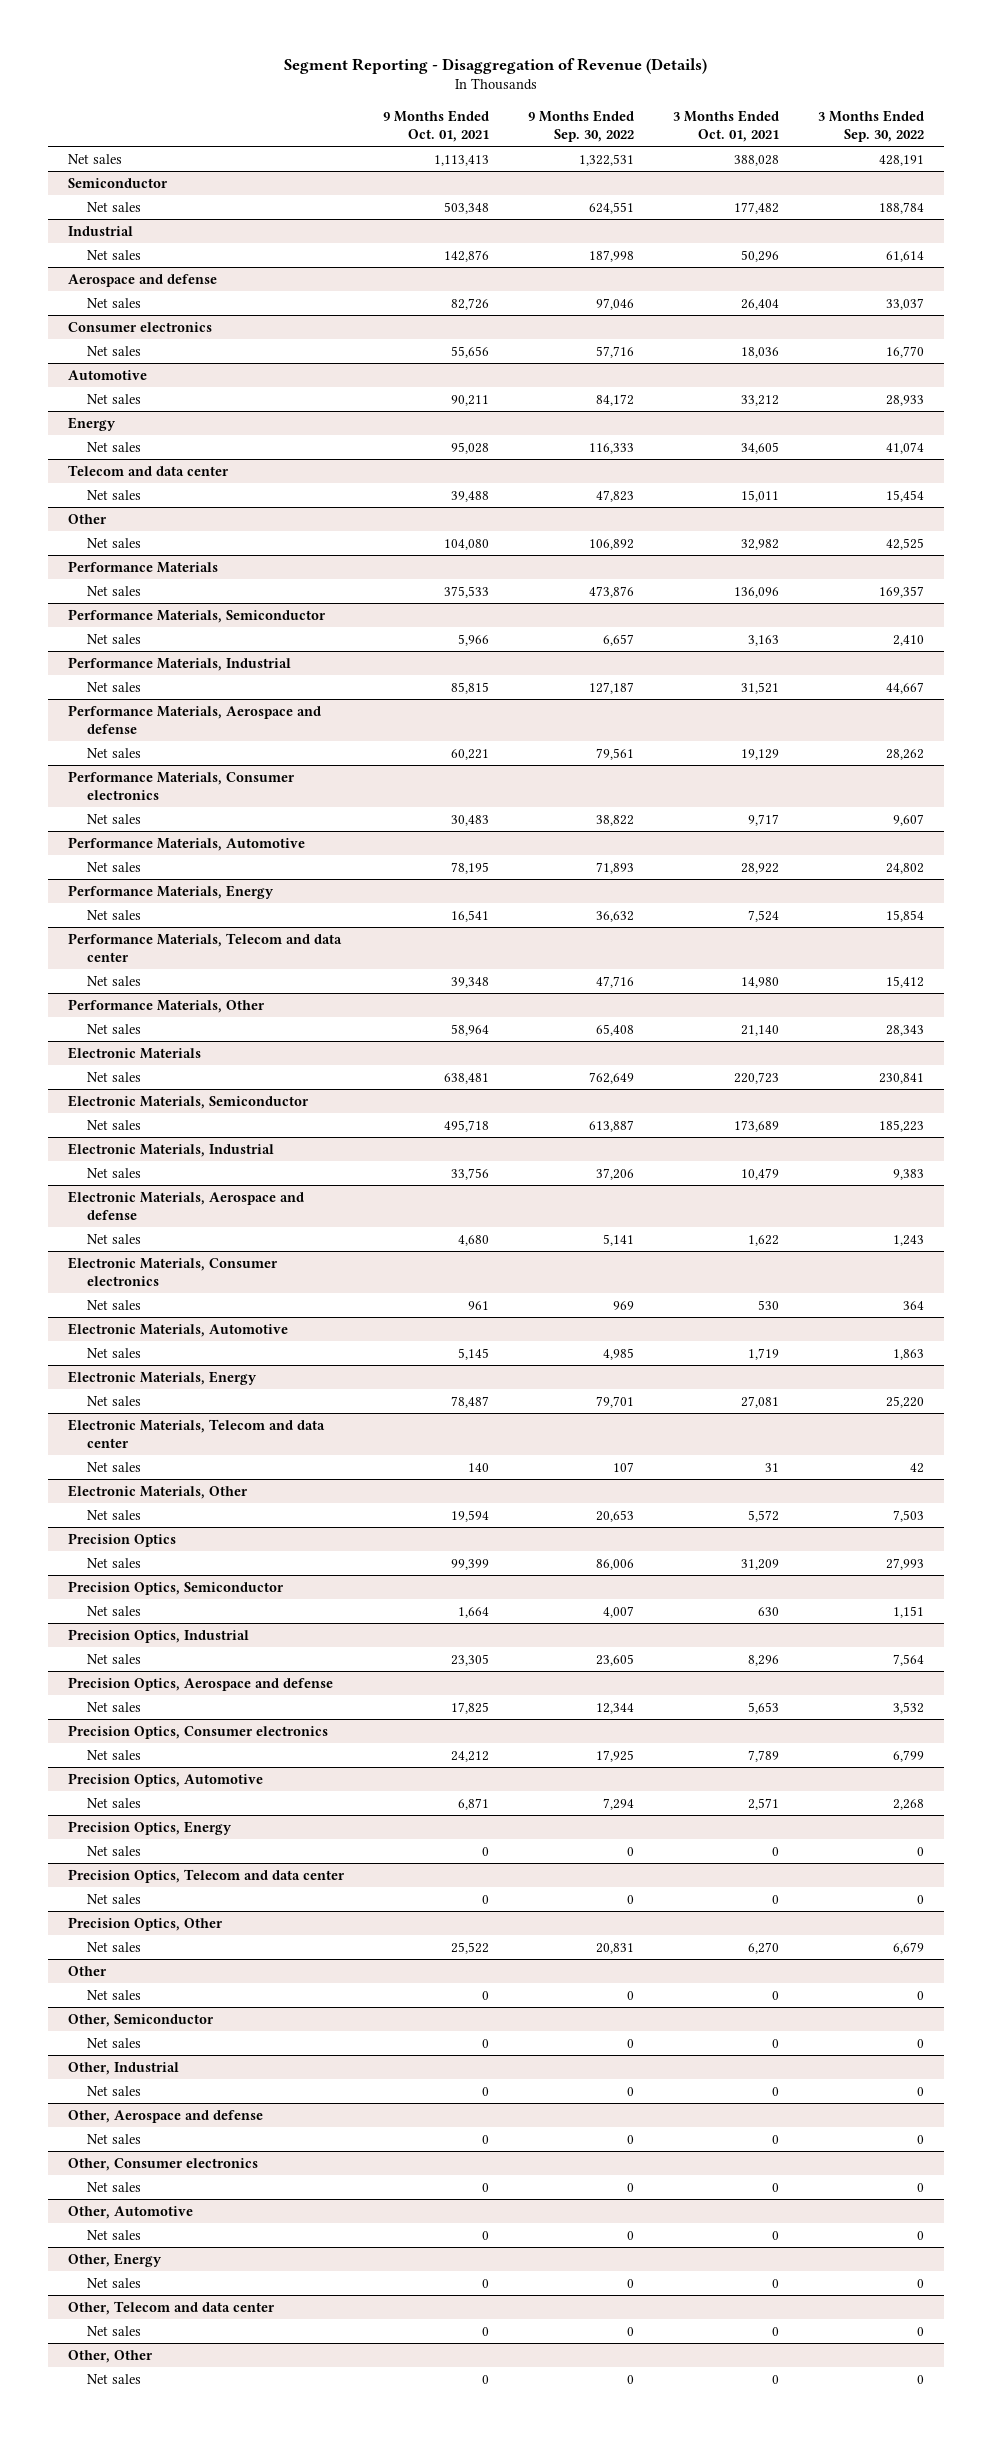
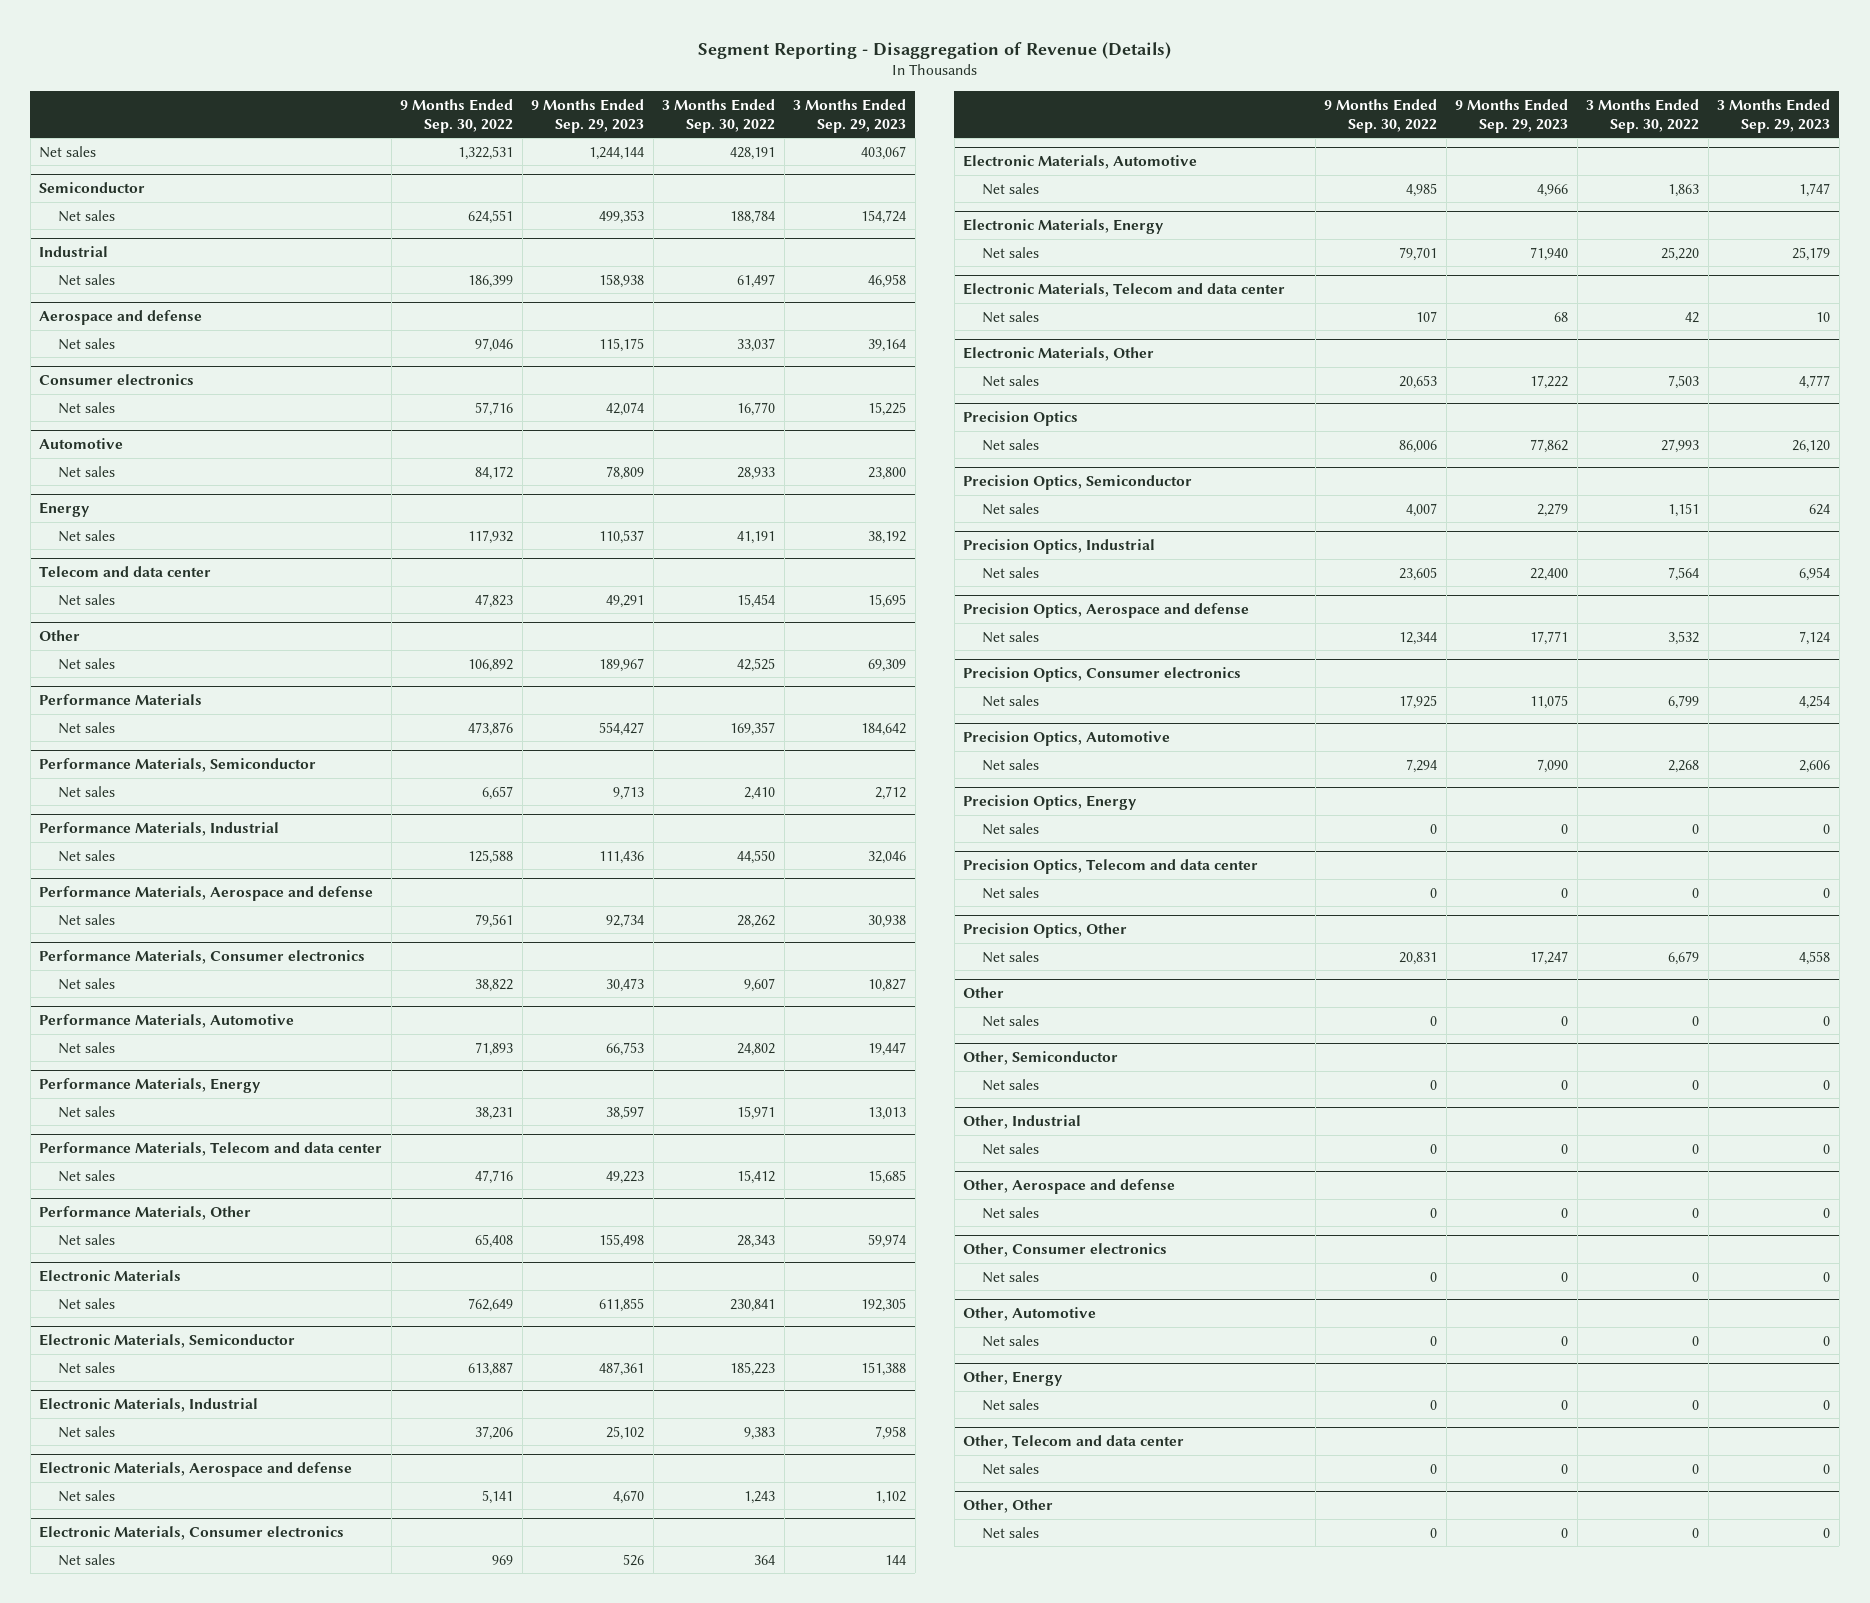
- | 9 Months Ended Oct. 01, 2021 | 9 Months Ended Sep. 30, 2022 | 3 Months Ended Oct. 01, 2021 | 3 Months Ended Sep. 30, 2022
+ | 9 Months Ended Sep. 30, 2022 | 9 Months Ended Sep. 29, 2023 | 3 Months Ended Sep. 30, 2022 | 3 Months Ended Sep. 29, 2023
@ Industrial
- Net sales | 142,876 | 187,998 | 50,296 | 61,614
+ Net sales | 186,399 | 158,938 | 61,497 | 46,958
@ Energy
- Net sales | 95,028 | 116,333 | 34,605 | 41,074
+ Net sales | 117,932 | 110,537 | 41,191 | 38,192
@ Performance Materials, Industrial
- Net sales | 85,815 | 127,187 | 31,521 | 44,667
+ Net sales | 125,588 | 111,436 | 44,550 | 32,046
@ Performance Materials, Energy
- Net sales | 16,541 | 36,632 | 7,524 | 15,854
+ Net sales | 38,231 | 38,597 | 15,971 | 13,013

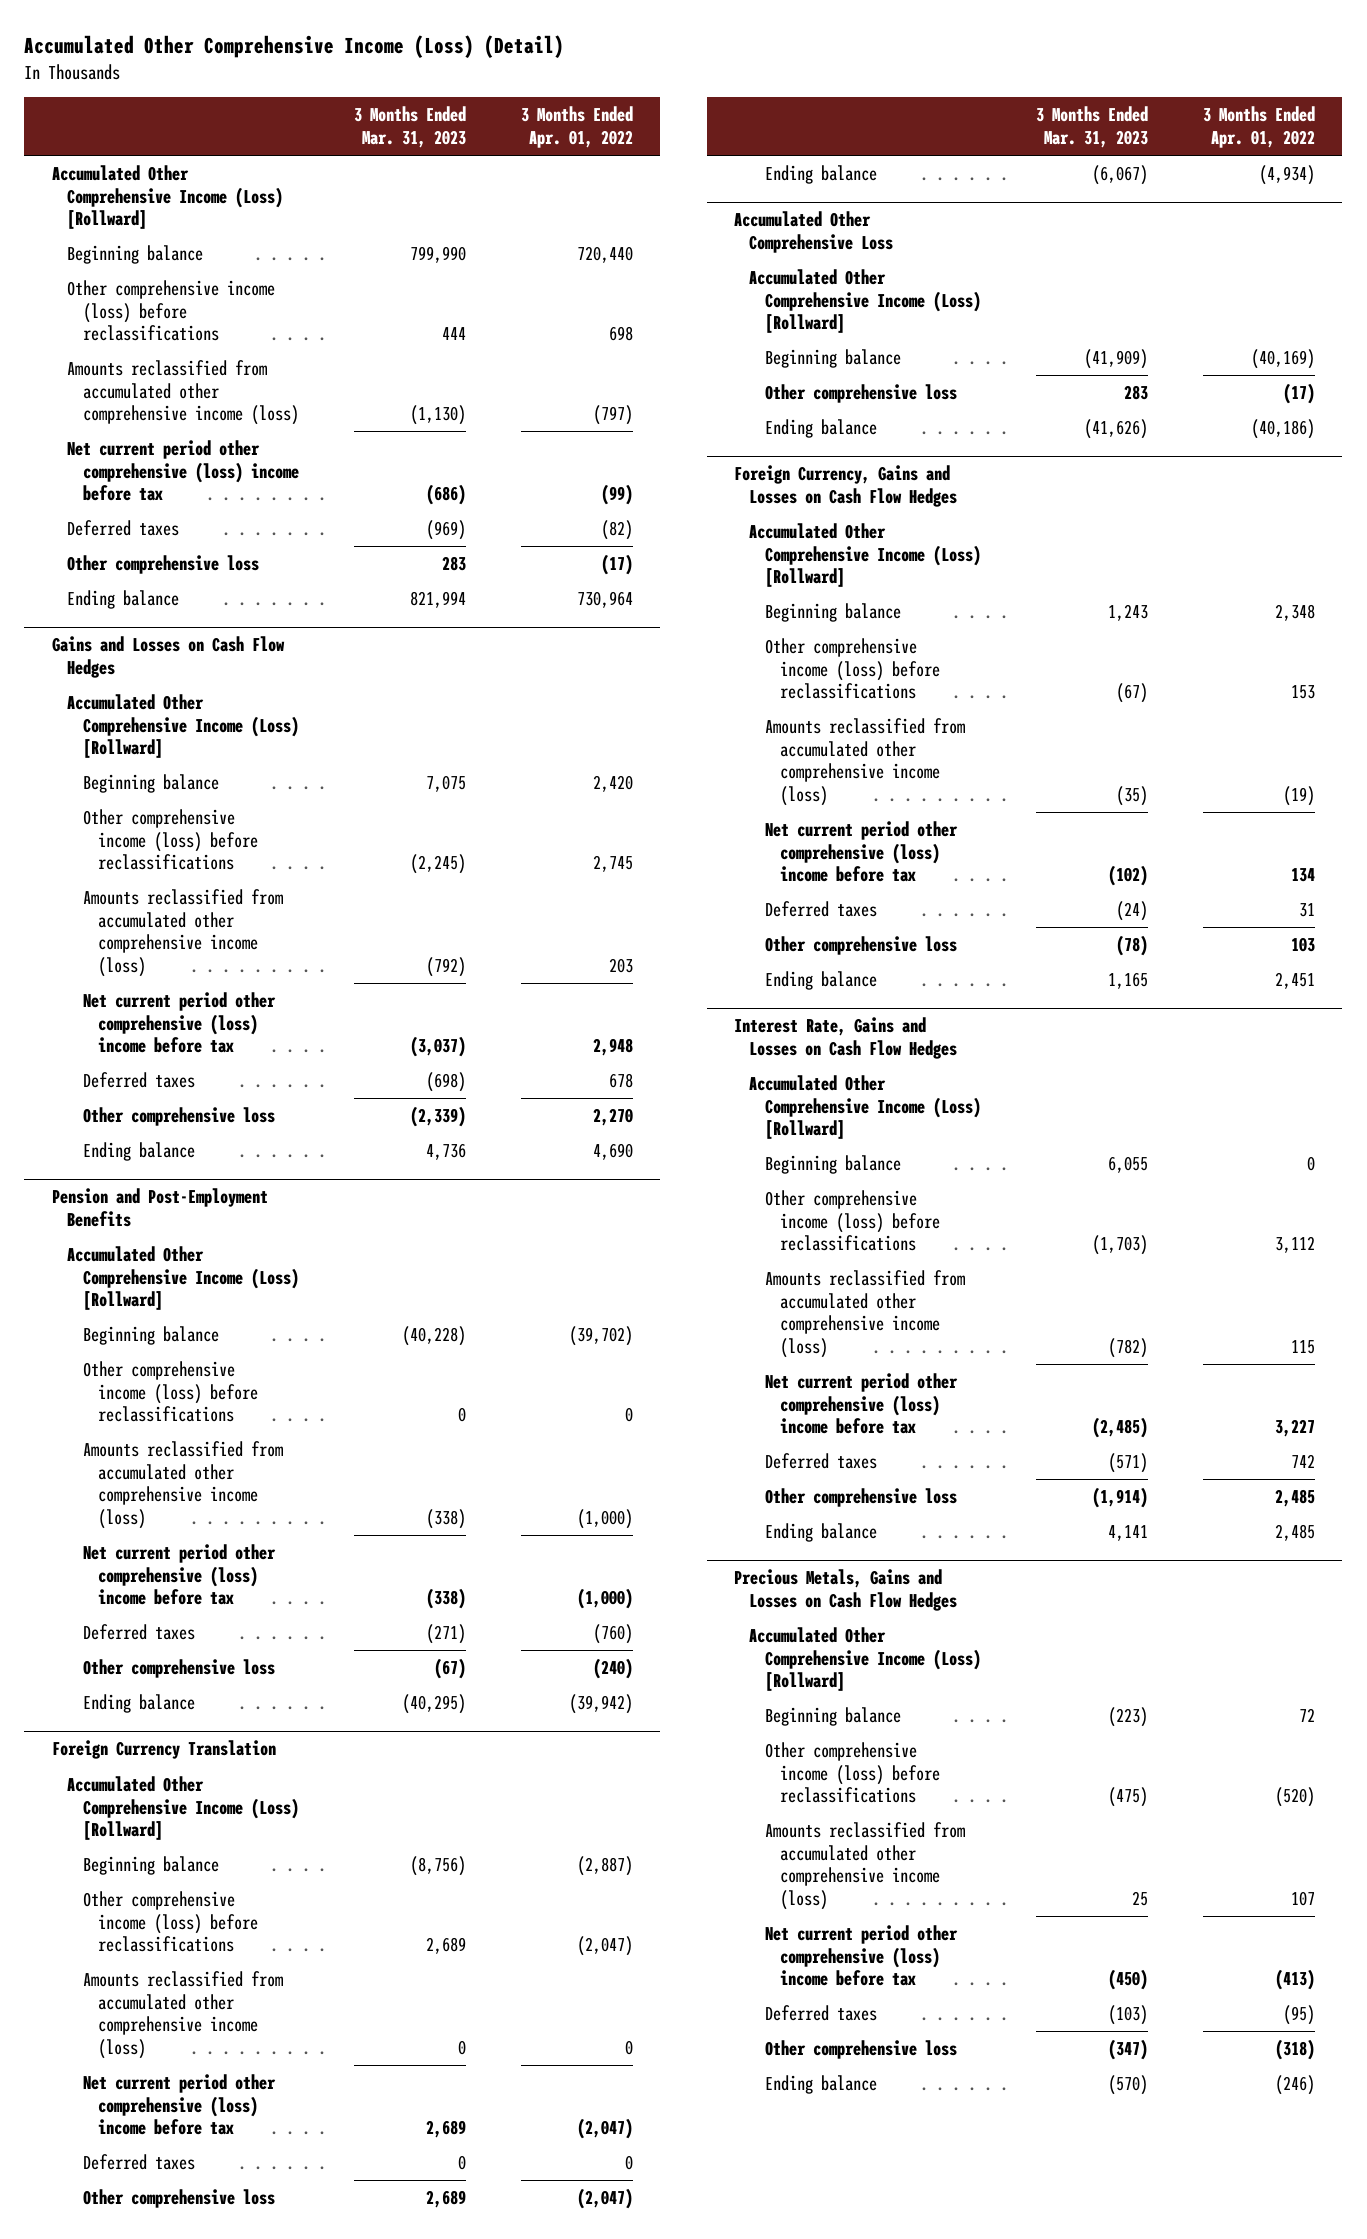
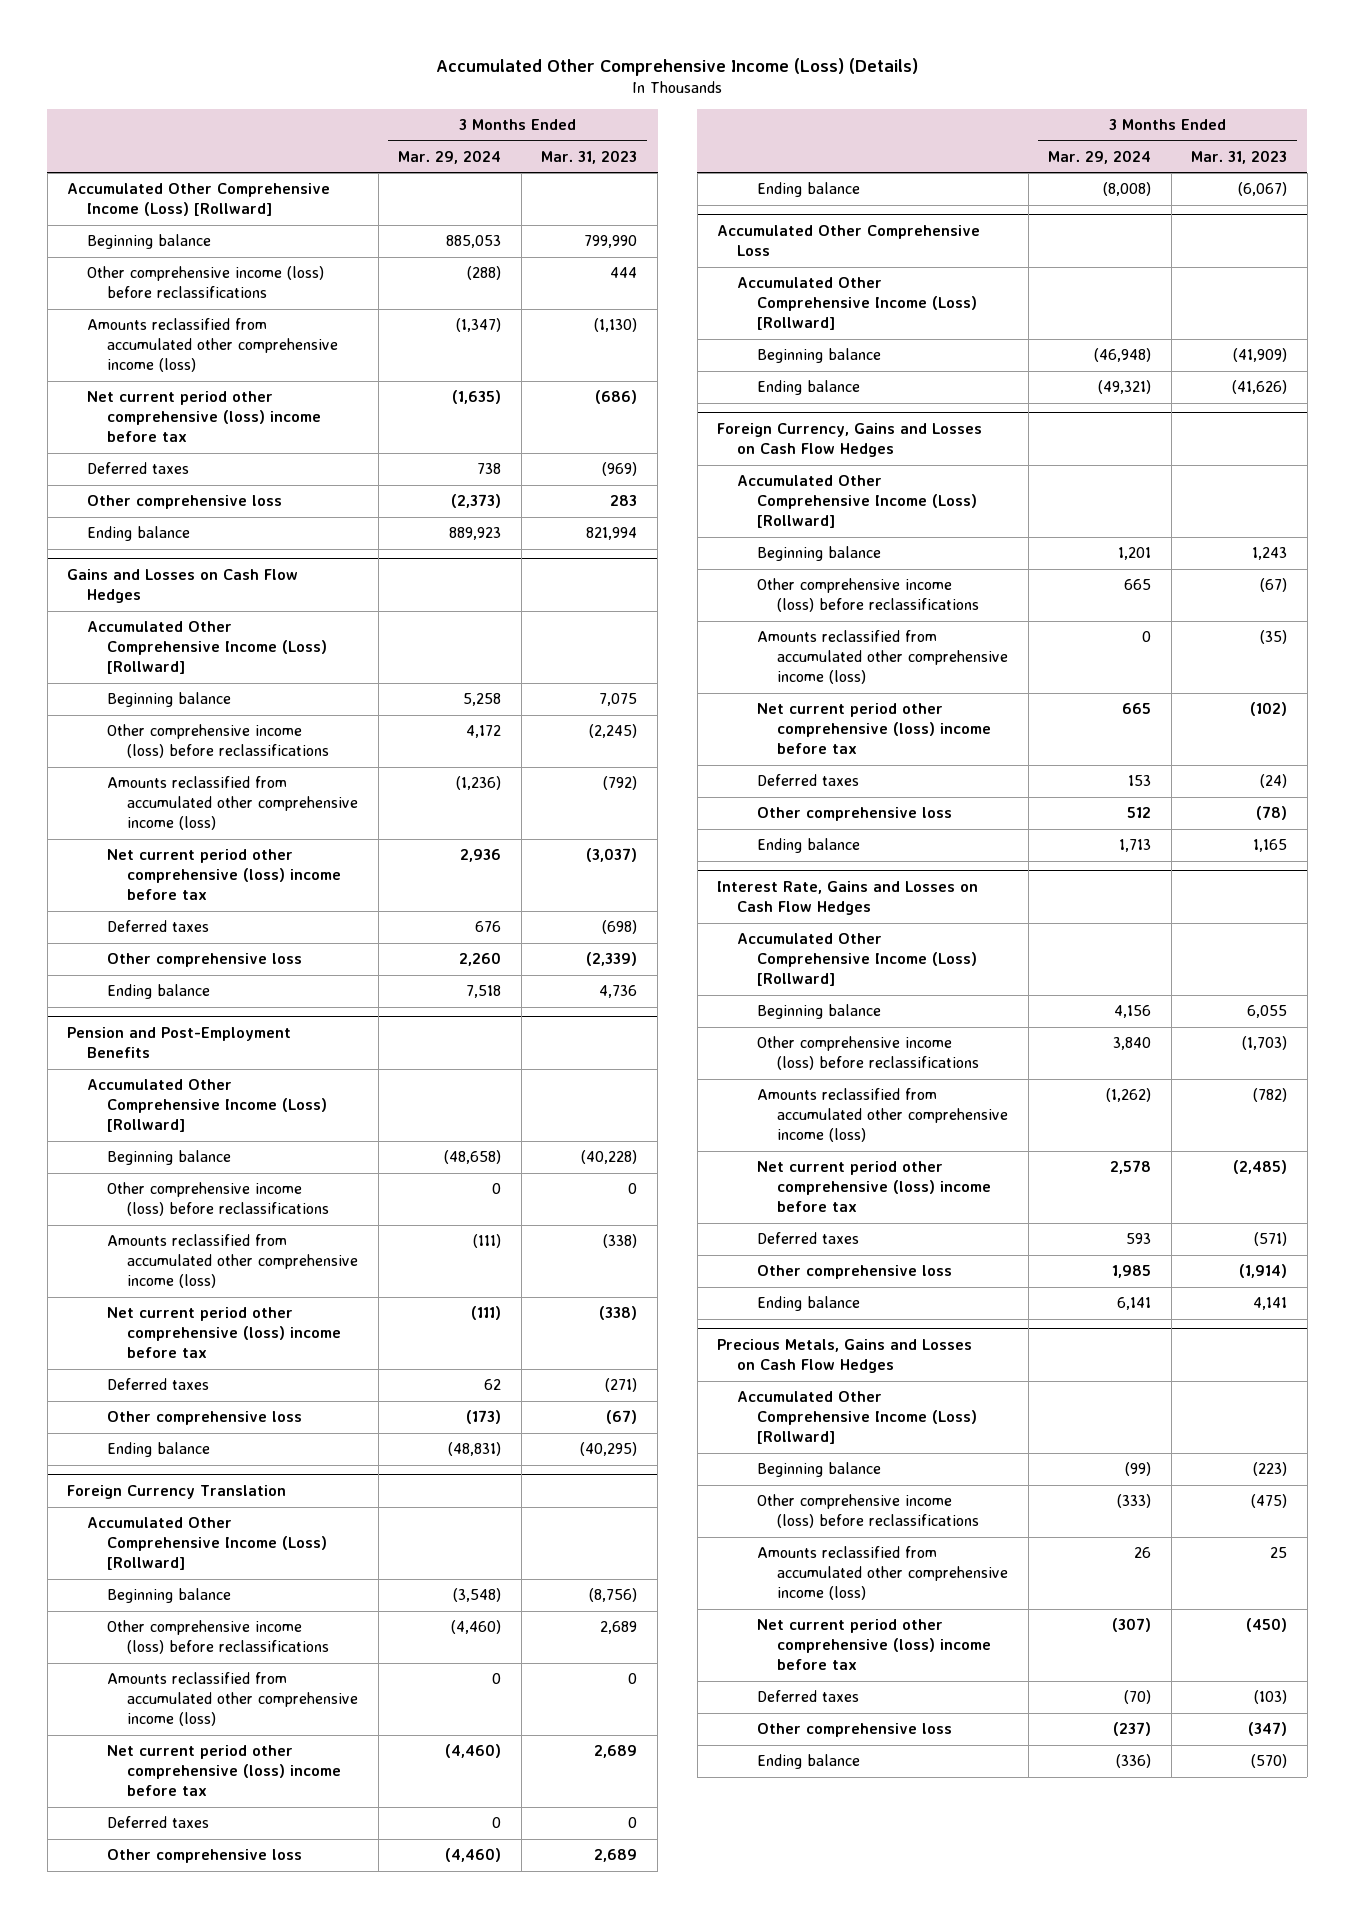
- Accumulated Other Comprehensive Income (Loss) (Detail)
+ Accumulated Other Comprehensive Income (Loss) (Details)
- | 3 Months Ended Mar. 31, 2023 | 3 Months Ended Apr. 01, 2022
+ | 3 Months Ended Mar. 29, 2024 | 3 Months Ended Mar. 31, 2023
@ Accumulated Other Comprehensive Loss
- Other comprehensive loss | 283 | (17)

